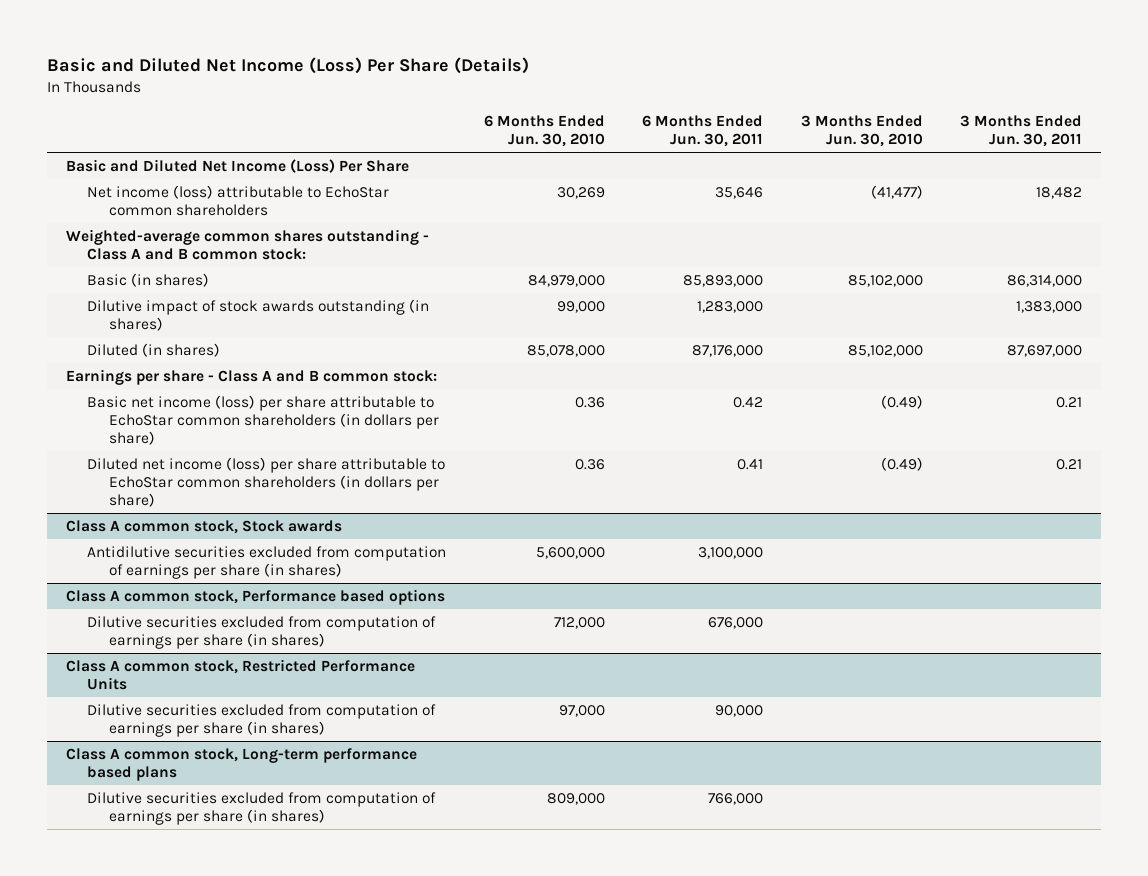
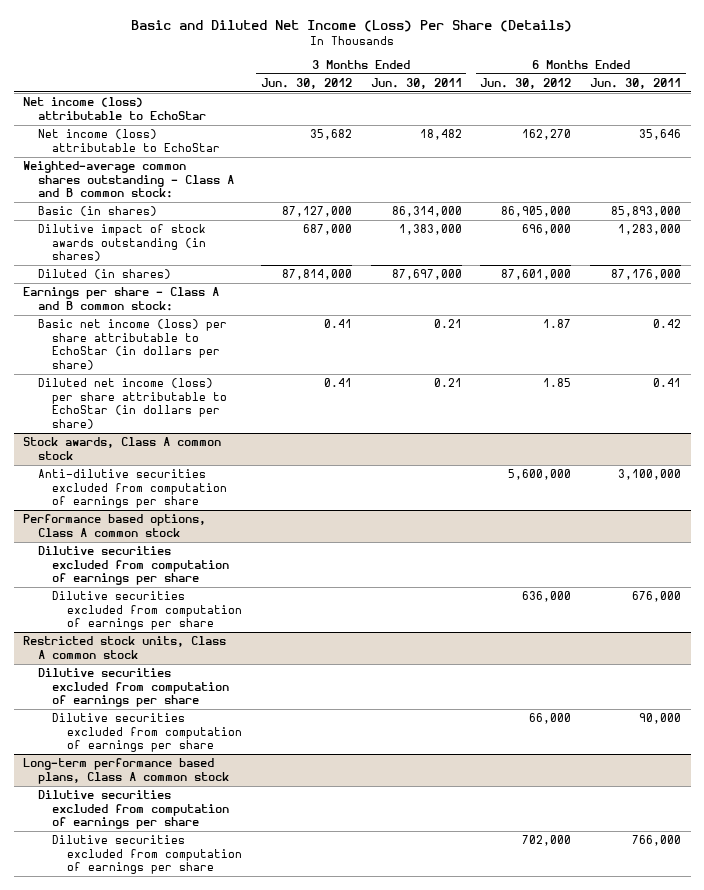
- | 6 Months Ended Jun. 30, 2010 | 6 Months Ended Jun. 30, 2011 | 3 Months Ended Jun. 30, 2010 | 3 Months Ended Jun. 30, 2011
+ | 3 Months Ended Jun. 30, 2012 | 3 Months Ended Jun. 30, 2011 | 6 Months Ended Jun. 30, 2012 | 6 Months Ended Jun. 30, 2011
- Basic and Diluted Net Income (Loss) Per Share
- Net income (loss) attributable to EchoStar common shareholders | 30,269 | 35,646 | (41,477) | 18,482
+ Net income (loss) attributable to EchoStar
+ Net income (loss) attributable to EchoStar | 35,682 | 18,482 | 162,270 | 35,646
- Basic net income (loss) per share attributable to EchoStar common shareholders (in dollars per share) | 0.36 | 0.42 | (0.49) | 0.21
- Diluted net income (loss) per share attributable to EchoStar common shareholders (in dollars per share) | 0.36 | 0.41 | (0.49) | 0.21
- Class A common stock, Stock awards
- Antidilutive securities excluded from computation of earnings per share (in shares) | 5,600,000 | 3,100,000 | |
- Class A common stock, Performance based options
- Dilutive securities excluded from computation of earnings per share (in shares) | 712,000 | 676,000 | |
- Class A common stock, Restricted Performance Units
- Dilutive securities excluded from computation of earnings per share (in shares) | 97,000 | 90,000 | |
- Class A common stock, Long-term performance based plans
- Dilutive securities excluded from computation of earnings per share (in shares) | 809,000 | 766,000 | |
+ Basic net income (loss) per share attributable to EchoStar (in dollars per share) | 0.41 | 0.21 | 1.87 | 0.42
+ Diluted net income (loss) per share attributable to EchoStar (in dollars per share) | 0.41 | 0.21 | 1.85 | 0.41
+ Stock awards, Class A common stock
+ Anti-dilutive securities excluded from computation of earnings per share | | | 5,600,000 | 3,100,000
+ Performance based options, Class A common stock
+ Dilutive securities excluded from computation of earnings per share
+ Dilutive securities excluded from computation of earnings per share | | | 636,000 | 676,000
+ Restricted stock units, Class A common stock
+ Dilutive securities excluded from computation of earnings per share
+ Dilutive securities excluded from computation of earnings per share | | | 66,000 | 90,000
+ Long-term performance based plans, Class A common stock
+ Dilutive securities excluded from computation of earnings per share
+ Dilutive securities excluded from computation of earnings per share | | | 702,000 | 766,000

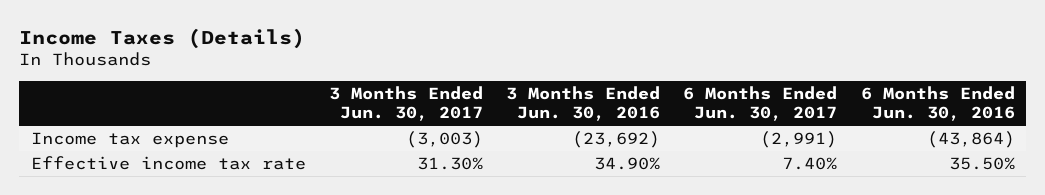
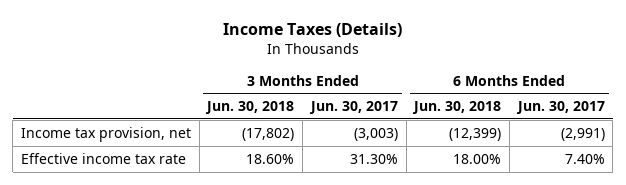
- | 3 Months Ended Jun. 30, 2017 | 3 Months Ended Jun. 30, 2016 | 6 Months Ended Jun. 30, 2017 | 6 Months Ended Jun. 30, 2016
+ | 3 Months Ended Jun. 30, 2018 | 3 Months Ended Jun. 30, 2017 | 6 Months Ended Jun. 30, 2018 | 6 Months Ended Jun. 30, 2017
- Income tax expense | (3,003) | (23,692) | (2,991) | (43,864)
+ Income tax provision, net | (17,802) | (3,003) | (12,399) | (2,991)

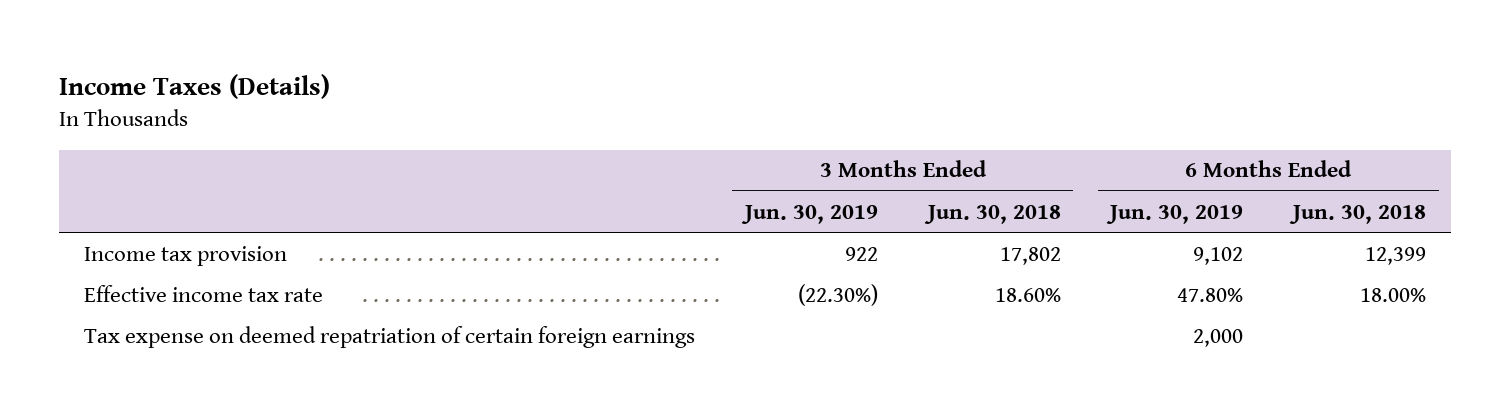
- | 3 Months Ended Jun. 30, 2018 | 3 Months Ended Jun. 30, 2017 | 6 Months Ended Jun. 30, 2018 | 6 Months Ended Jun. 30, 2017
+ | 3 Months Ended Jun. 30, 2019 | 3 Months Ended Jun. 30, 2018 | 6 Months Ended Jun. 30, 2019 | 6 Months Ended Jun. 30, 2018
- Income tax provision, net | (17,802) | (3,003) | (12,399) | (2,991)
+ Income tax provision | 922 | 17,802 | 9,102 | 12,399
+ Tax expense on deemed repatriation of certain foreign earnings | | | 2,000 |

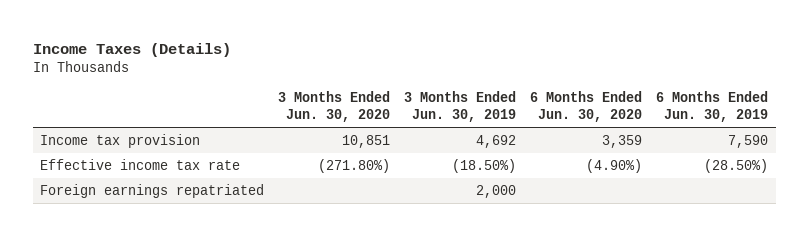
- | 3 Months Ended Jun. 30, 2019 | 3 Months Ended Jun. 30, 2018 | 6 Months Ended Jun. 30, 2019 | 6 Months Ended Jun. 30, 2018
+ | 3 Months Ended Jun. 30, 2020 | 3 Months Ended Jun. 30, 2019 | 6 Months Ended Jun. 30, 2020 | 6 Months Ended Jun. 30, 2019
- Income tax provision | 922 | 17,802 | 9,102 | 12,399
- Effective income tax rate | (22.30%) | 18.60% | 47.80% | 18.00%
- Tax expense on deemed repatriation of certain foreign earnings | | | 2,000 |
+ Income tax provision | 10,851 | 4,692 | 3,359 | 7,590
+ Effective income tax rate | (271.80%) | (18.50%) | (4.90%) | (28.50%)
+ Foreign earnings repatriated | | 2,000 | |

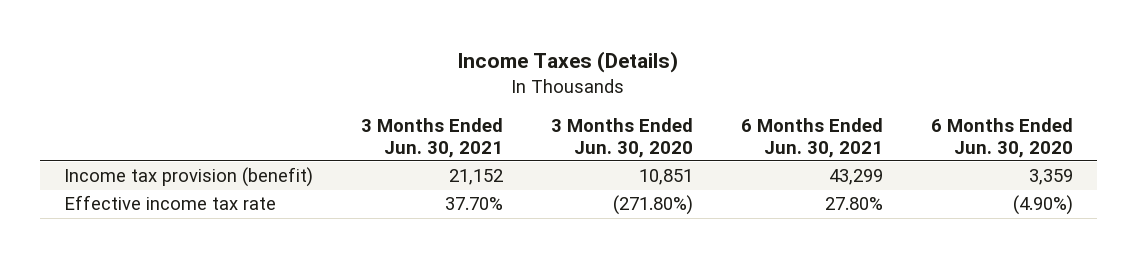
- | 3 Months Ended Jun. 30, 2020 | 3 Months Ended Jun. 30, 2019 | 6 Months Ended Jun. 30, 2020 | 6 Months Ended Jun. 30, 2019
+ | 3 Months Ended Jun. 30, 2021 | 3 Months Ended Jun. 30, 2020 | 6 Months Ended Jun. 30, 2021 | 6 Months Ended Jun. 30, 2020
- Income tax provision | 10,851 | 4,692 | 3,359 | 7,590
+ Income tax provision (benefit) | 21,152 | 10,851 | 43,299 | 3,359
- Foreign earnings repatriated | | 2,000 | |

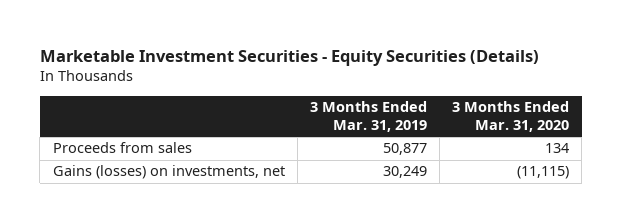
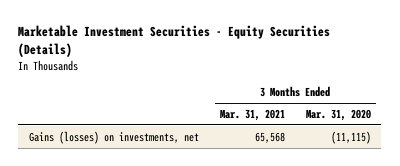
- | 3 Months Ended Mar. 31, 2019 | 3 Months Ended Mar. 31, 2020
+ | 3 Months Ended Mar. 31, 2021 | 3 Months Ended Mar. 31, 2020
- Proceeds from sales | 50,877 | 134

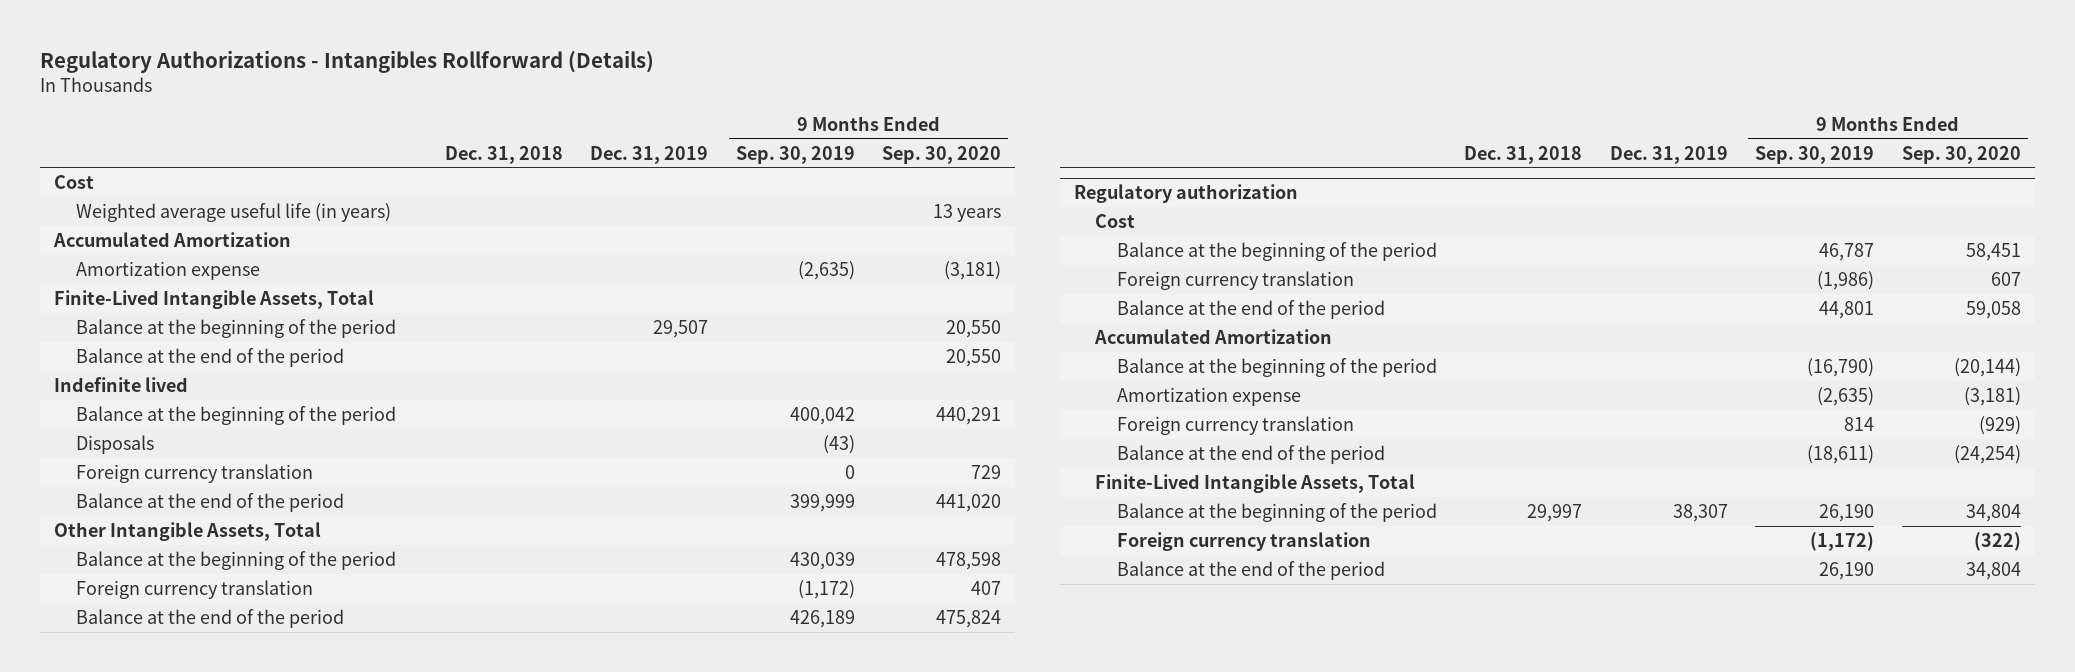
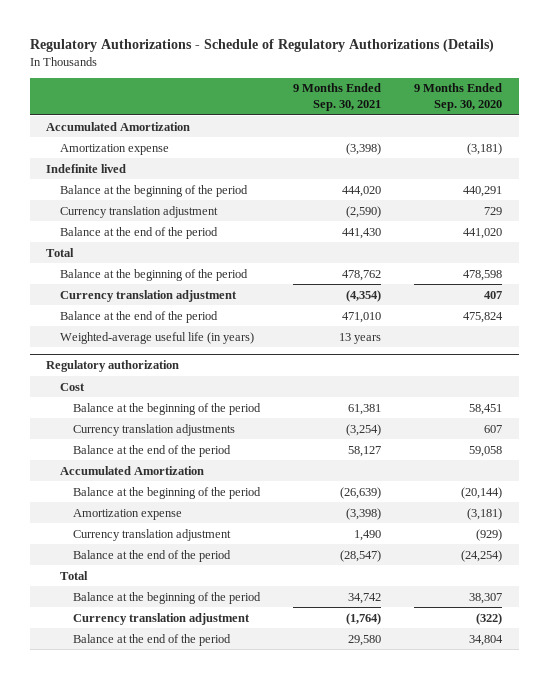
- Regulatory Authorizations - Intangibles Rollforward (Details)
+ Regulatory Authorizations - Schedule of Regulatory Authorizations (Details)
- | Dec. 31, 2018 | Dec. 31, 2019 | 9 Months Ended Sep. 30, 2019 | 9 Months Ended Sep. 30, 2020
+ | 9 Months Ended Sep. 30, 2021 | 9 Months Ended Sep. 30, 2020
- Cost
- Weighted average useful life (in years) | | | | 13 years
- Finite-Lived Intangible Assets, Total
- Balance at the beginning of the period | | 29,507 | | 20,550
- Balance at the end of the period | | | | 20,550
- Disposals | | | (43) |
- Foreign currency translation | | | 0 | 729
+ Currency translation adjustment | (2,590) | 729
- Other Intangible Assets, Total
+ Total
- Foreign currency translation | | | (1,172) | 407
+ Currency translation adjustment | (4,354) | 407
+ Weighted-average useful life (in years) | 13 years |
@ Regulatory authorization
- Foreign currency translation | | | (1,986) | 607
+ Currency translation adjustments | (3,254) | 607
- Foreign currency translation | | | 814 | (929)
+ Currency translation adjustment | 1,490 | (929)
- Finite-Lived Intangible Assets, Total
- Balance at the beginning of the period | 29,997 | 38,307 | 26,190 | 34,804
- Foreign currency translation | | | (1,172) | (322)
+ Total
+ Balance at the beginning of the period | 34,742 | 38,307
+ Currency translation adjustment | (1,764) | (322)

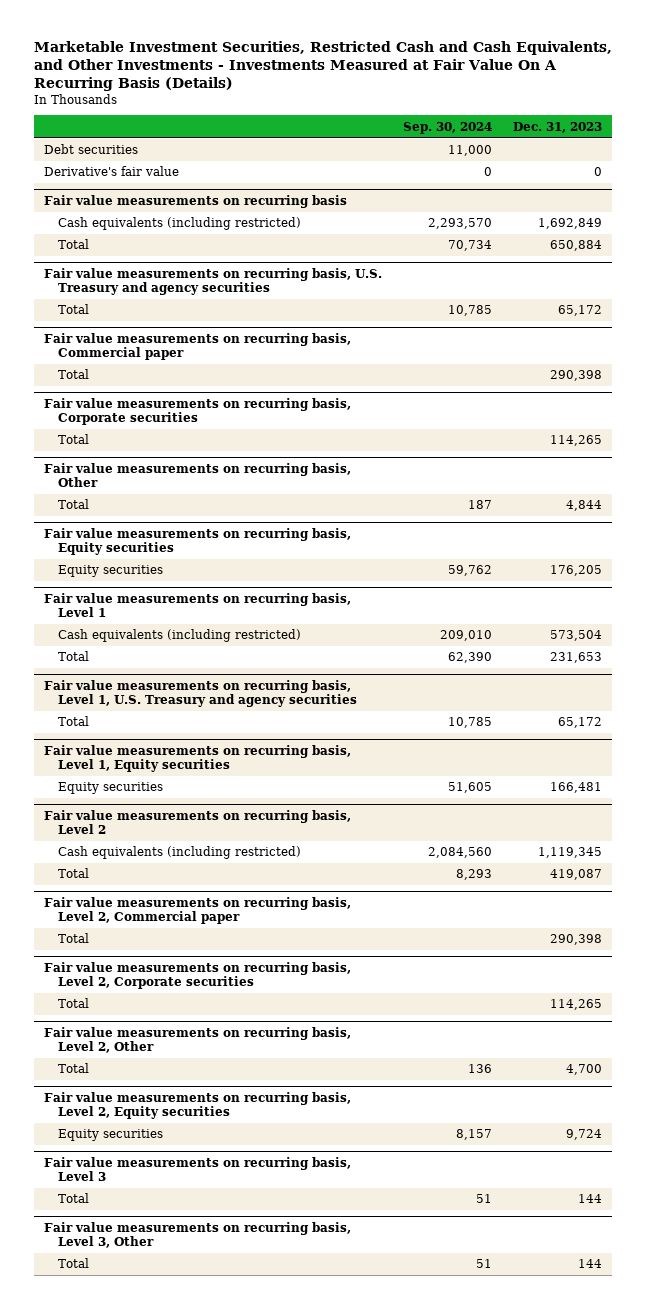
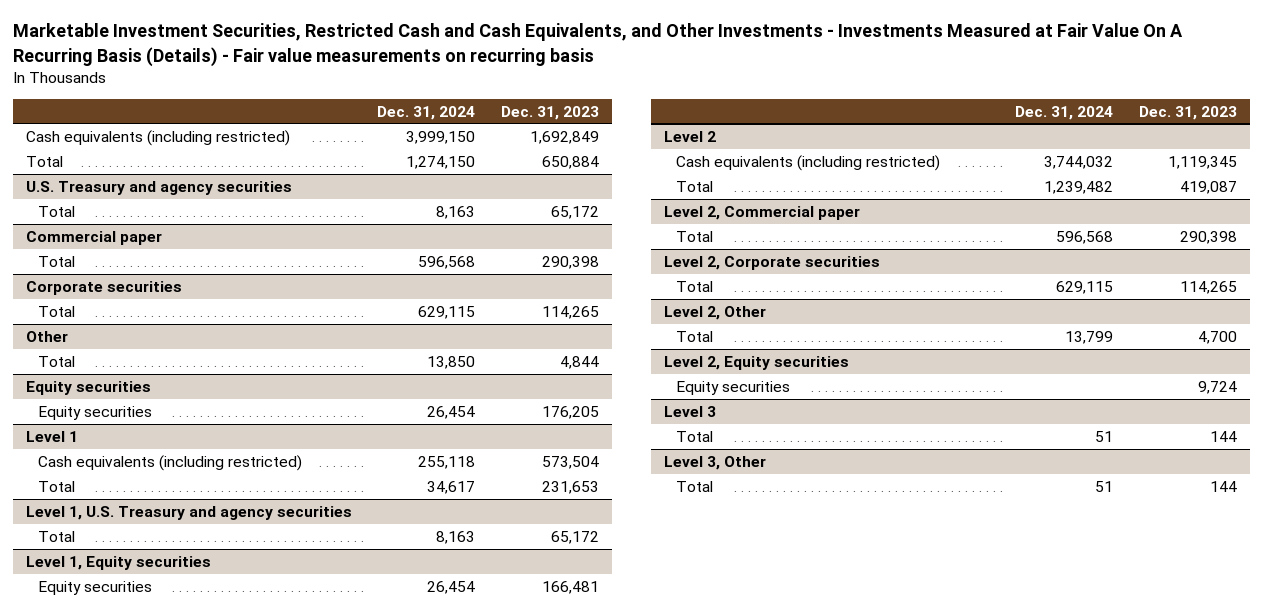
- Marketable Investment Securities, Restricted Cash and Cash Equivalents, and Other Investments - Investments Measured at Fair Value On A Recurring Basis (Details)
+ Marketable Investment Securities, Restricted Cash and Cash Equivalents, and Other Investments - Investments Measured at Fair Value On A Recurring Basis (Details) - Fair value measurements on recurring basis
- | Sep. 30, 2024 | Dec. 31, 2023
+ | Dec. 31, 2024 | Dec. 31, 2023
- Debt securities | 11,000 |
- Derivative's fair value | 0 | 0
- Fair value measurements on recurring basis
- Fair value measurements on recurring basis, U.S. Treasury and agency securities
+ U.S. Treasury and agency securities
- Fair value measurements on recurring basis, Commercial paper
+ Commercial paper
- Fair value measurements on recurring basis, Corporate securities
+ Corporate securities
- Fair value measurements on recurring basis, Other
+ Other
- Fair value measurements on recurring basis, Equity securities
+ Equity securities
- Fair value measurements on recurring basis, Level 1
+ Level 1
- Fair value measurements on recurring basis, Level 1, U.S. Treasury and agency securities
+ Level 1, U.S. Treasury and agency securities
- Fair value measurements on recurring basis, Level 1, Equity securities
+ Level 1, Equity securities
- Fair value measurements on recurring basis, Level 2
+ Level 2
- Fair value measurements on recurring basis, Level 2, Commercial paper
+ Level 2, Commercial paper
- Fair value measurements on recurring basis, Level 2, Corporate securities
+ Level 2, Corporate securities
- Fair value measurements on recurring basis, Level 2, Other
+ Level 2, Other
- Fair value measurements on recurring basis, Level 2, Equity securities
+ Level 2, Equity securities
- Fair value measurements on recurring basis, Level 3
+ Level 3
- Fair value measurements on recurring basis, Level 3, Other
+ Level 3, Other

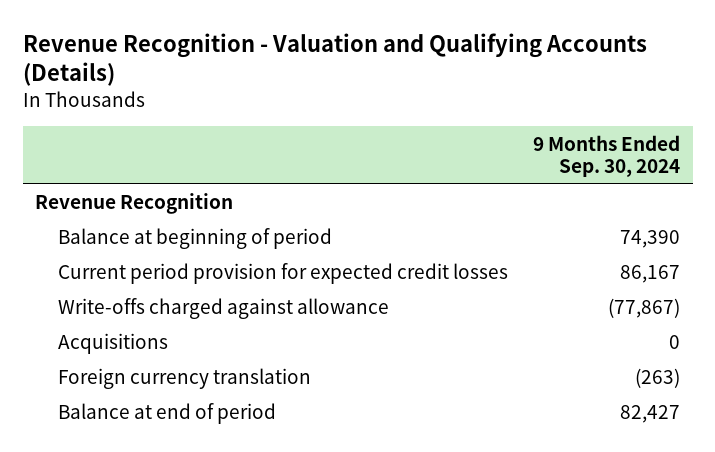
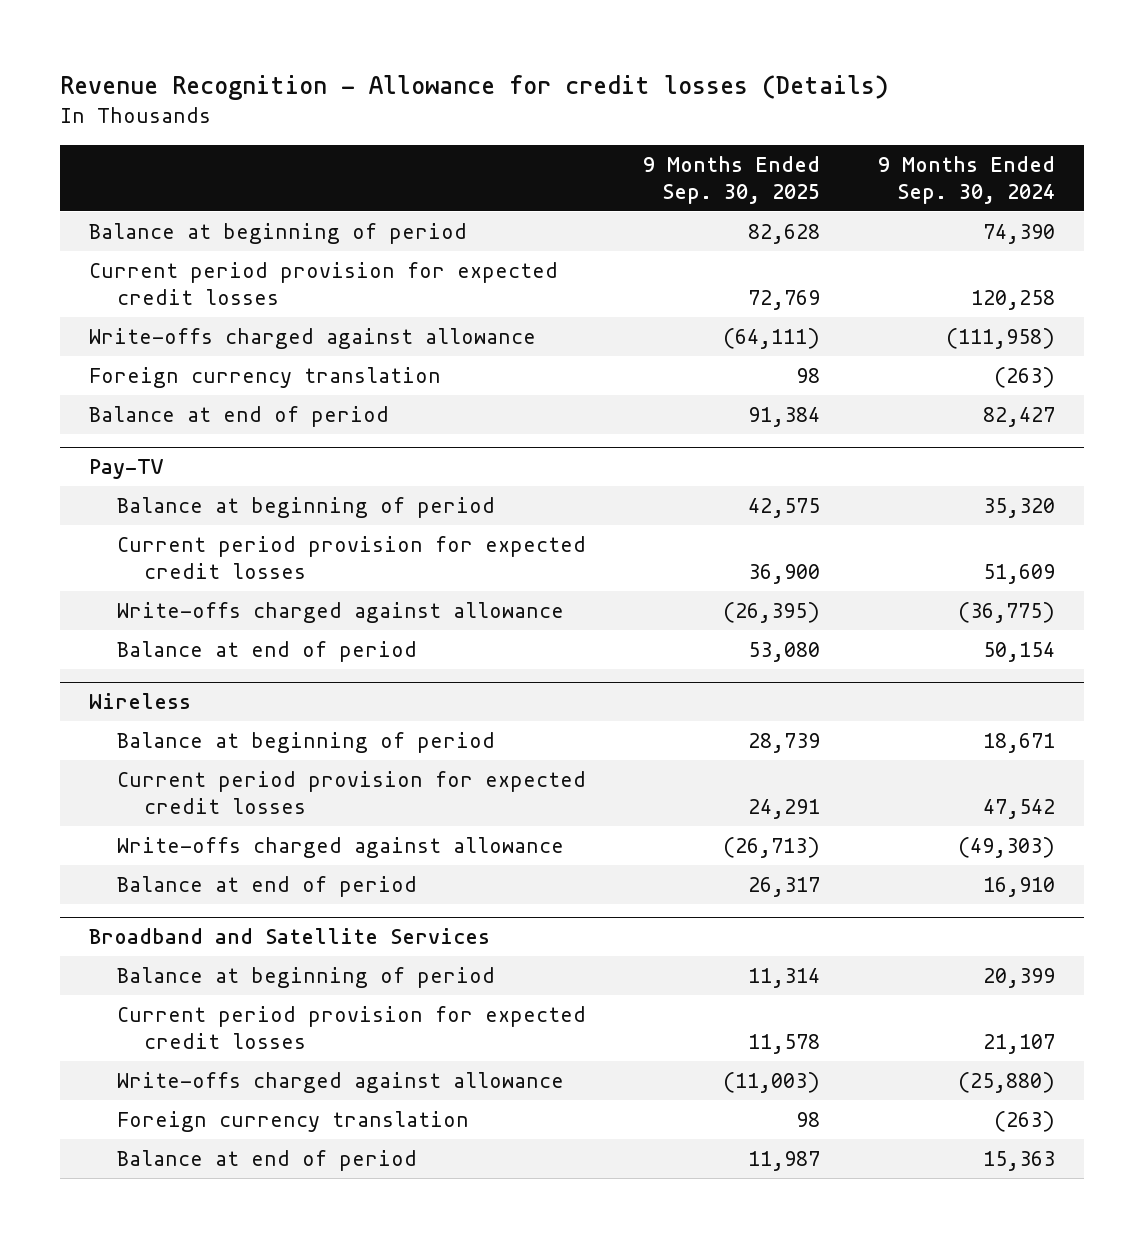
- Revenue Recognition - Valuation and Qualifying Accounts (Details)
+ Revenue Recognition - Allowance for credit losses (Details)
- | 9 Months Ended Sep. 30, 2024
+ | 9 Months Ended Sep. 30, 2025 | 9 Months Ended Sep. 30, 2024
- Revenue Recognition
- Current period provision for expected credit losses | 86,167
- Write-offs charged against allowance | (77,867)
- Acquisitions | 0
+ Current period provision for expected credit losses | 72,769 | 120,258
+ Write-offs charged against allowance | (64,111) | (111,958)
+ Pay-TV
+ Balance at beginning of period | 42,575 | 35,320
+ Current period provision for expected credit losses | 36,900 | 51,609
+ Write-offs charged against allowance | (26,395) | (36,775)
+ Balance at end of period | 53,080 | 50,154
+ Wireless
+ Balance at beginning of period | 28,739 | 18,671
+ Current period provision for expected credit losses | 24,291 | 47,542
+ Write-offs charged against allowance | (26,713) | (49,303)
+ Balance at end of period | 26,317 | 16,910
+ Broadband and Satellite Services
+ Balance at beginning of period | 11,314 | 20,399
+ Current period provision for expected credit losses | 11,578 | 21,107
+ Write-offs charged against allowance | (11,003) | (25,880)
+ Foreign currency translation | 98 | (263)
+ Balance at end of period | 11,987 | 15,363

